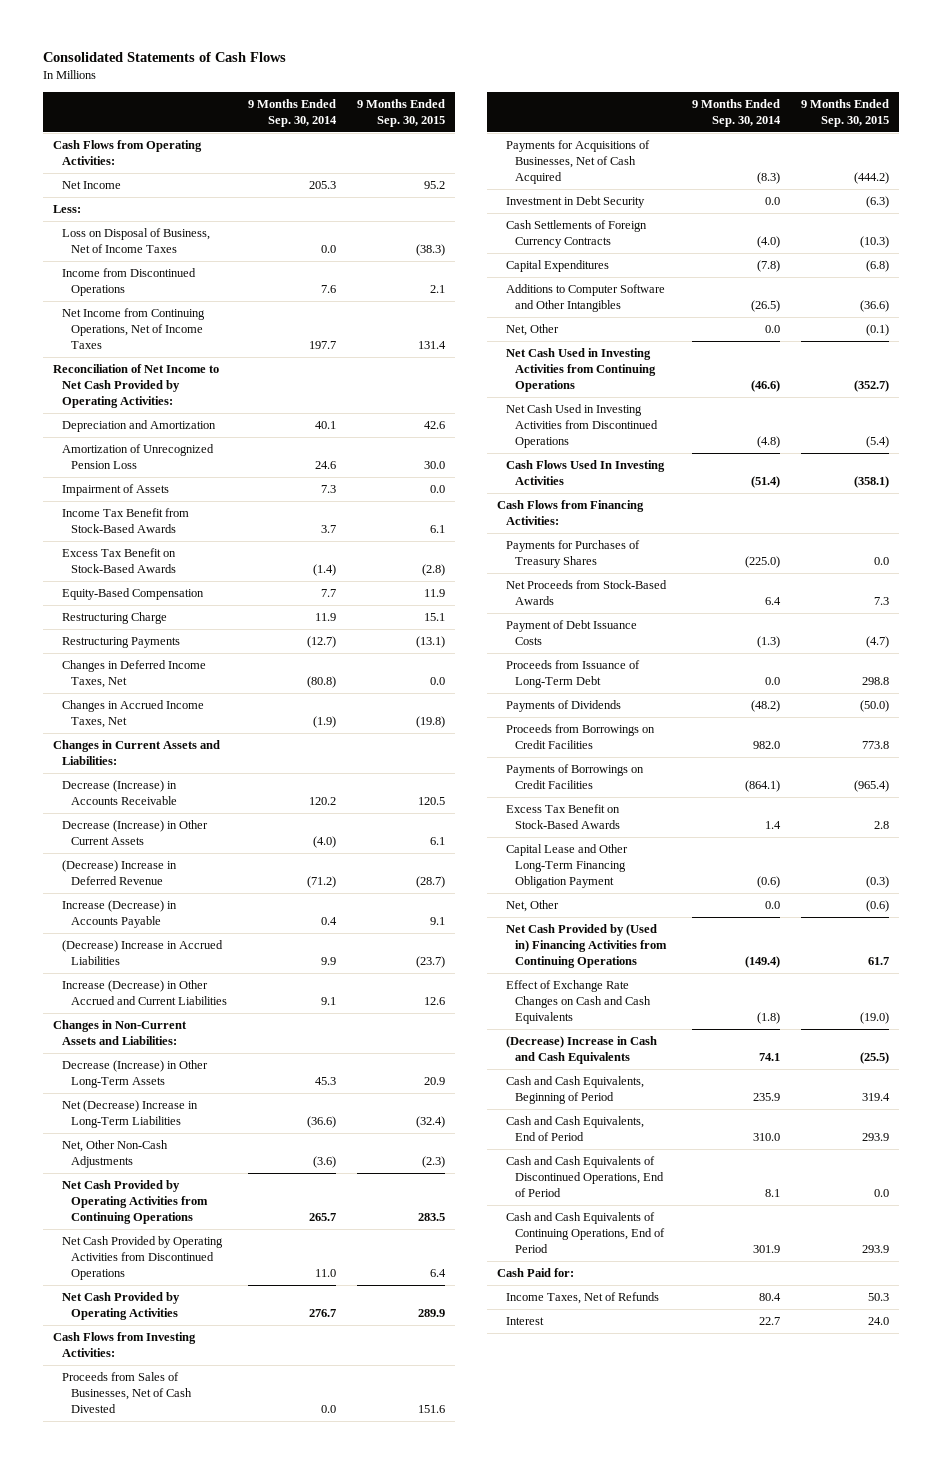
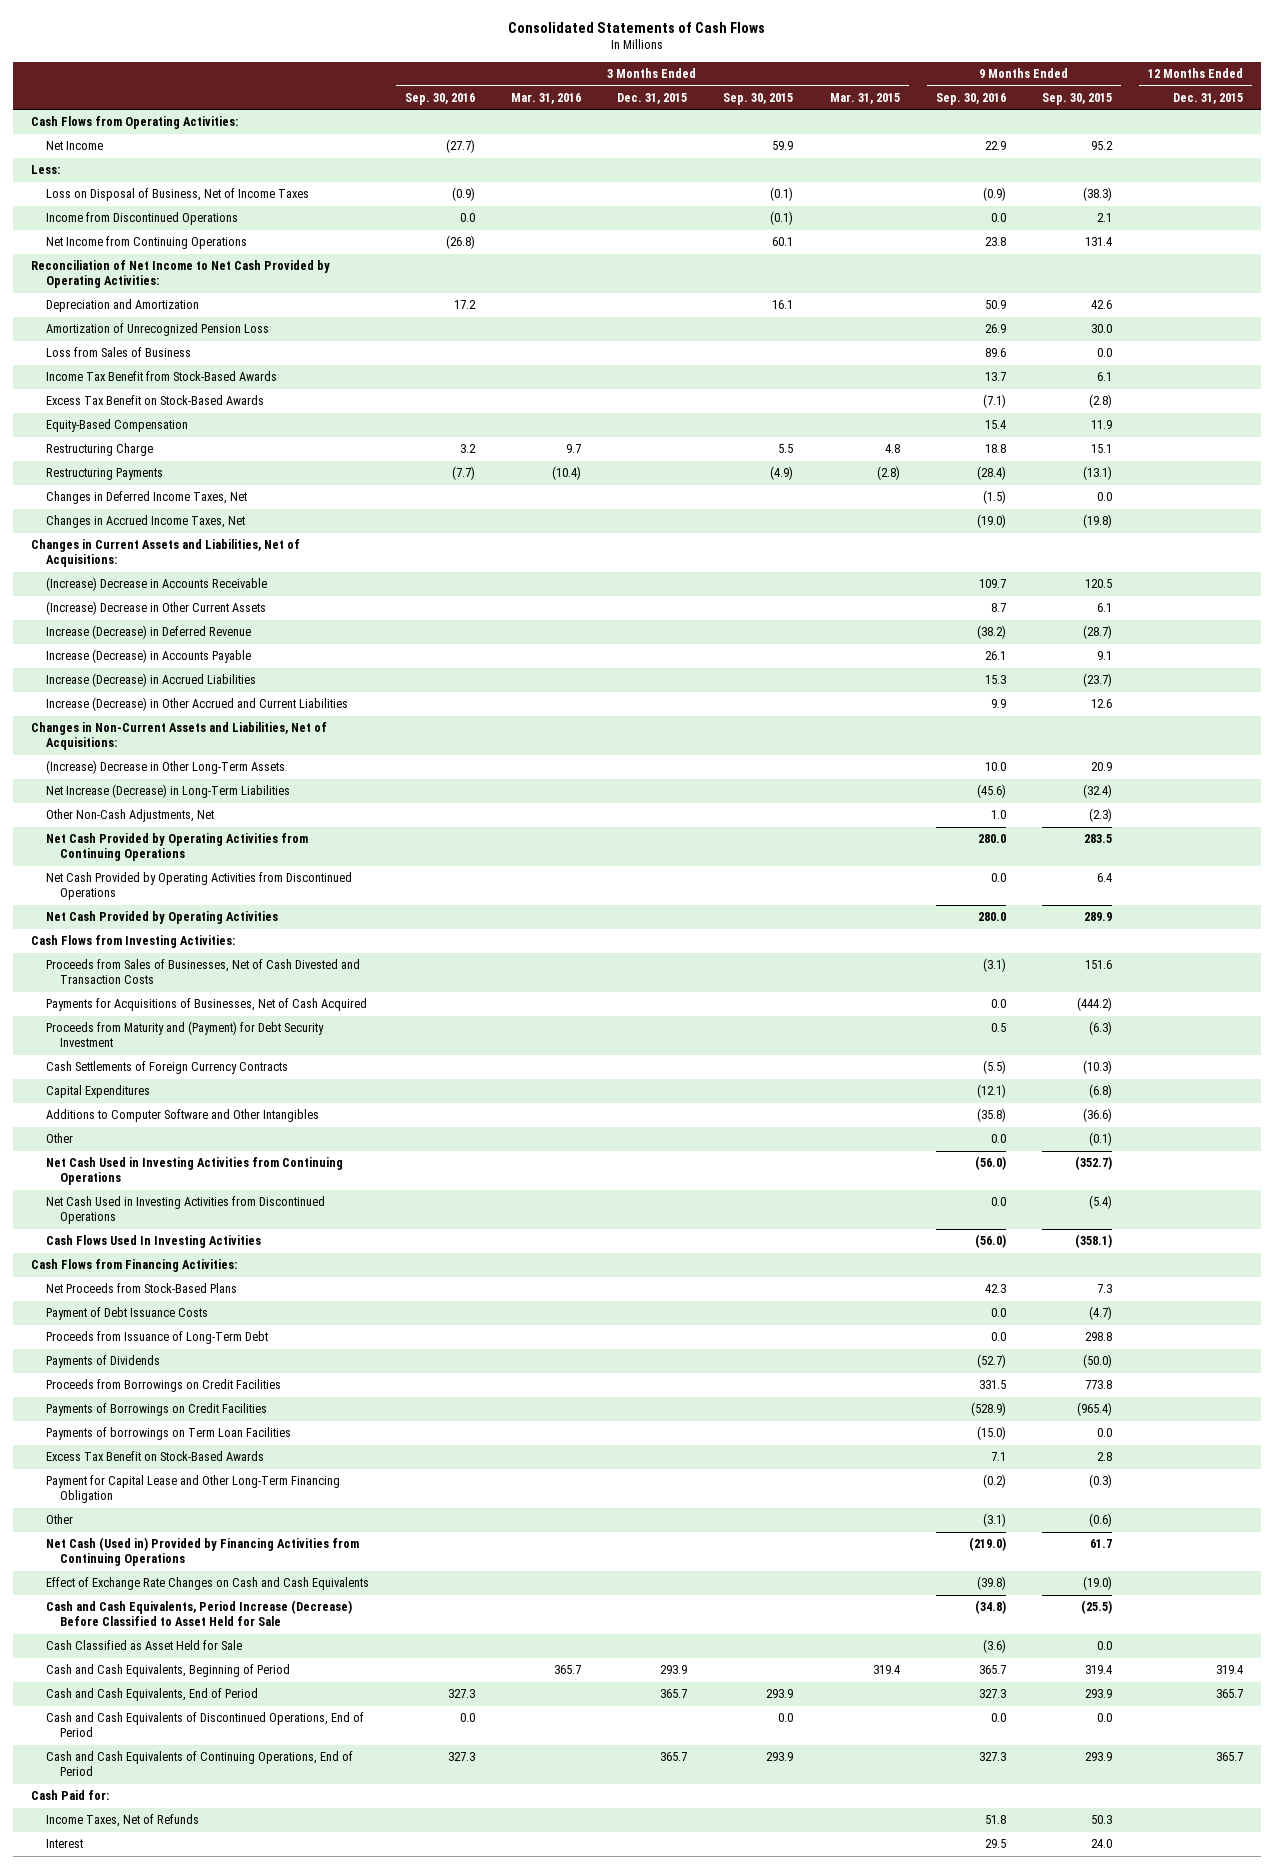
- | 9 Months Ended Sep. 30, 2014 | 9 Months Ended Sep. 30, 2015
+ | 3 Months Ended Sep. 30, 2016 | 3 Months Ended Mar. 31, 2016 | 3 Months Ended Dec. 31, 2015 | 3 Months Ended Sep. 30, 2015 | 3 Months Ended Mar. 31, 2015 | 9 Months Ended Sep. 30, 2016 | 9 Months Ended Sep. 30, 2015 | 12 Months Ended Dec. 31, 2015
- Net Income from Continuing Operations, Net of Income Taxes | 197.7 | 131.4
+ Net Income from Continuing Operations | (26.8) | | | 60.1 | | 23.8 | 131.4 |
- Impairment of Assets | 7.3 | 0.0
+ Loss from Sales of Business | | | | | | 89.6 | 0.0 |
- Changes in Current Assets and Liabilities:
- Decrease (Increase) in Accounts Receivable | 120.2 | 120.5
- Decrease (Increase) in Other Current Assets | (4.0) | 6.1
- (Decrease) Increase in Deferred Revenue | (71.2) | (28.7)
+ Changes in Current Assets and Liabilities, Net of Acquisitions:
+ (Increase) Decrease in Accounts Receivable | | | | | | 109.7 | 120.5 |
+ (Increase) Decrease in Other Current Assets | | | | | | 8.7 | 6.1 |
+ Increase (Decrease) in Deferred Revenue | | | | | | (38.2) | (28.7) |
- (Decrease) Increase in Accrued Liabilities | 9.9 | (23.7)
+ Increase (Decrease) in Accrued Liabilities | | | | | | 15.3 | (23.7) |
- Changes in Non-Current Assets and Liabilities:
- Decrease (Increase) in Other Long-Term Assets | 45.3 | 20.9
- Net (Decrease) Increase in Long-Term Liabilities | (36.6) | (32.4)
- Net, Other Non-Cash Adjustments | (3.6) | (2.3)
+ Changes in Non-Current Assets and Liabilities, Net of Acquisitions:
+ (Increase) Decrease in Other Long-Term Assets | | | | | | 10.0 | 20.9 |
+ Net Increase (Decrease) in Long-Term Liabilities | | | | | | (45.6) | (32.4) |
+ Other Non-Cash Adjustments, Net | | | | | | 1.0 | (2.3) |
- Proceeds from Sales of Businesses, Net of Cash Divested | 0.0 | 151.6
+ Proceeds from Sales of Businesses, Net of Cash Divested and Transaction Costs | | | | | | (3.1) | 151.6 |
- Investment in Debt Security | 0.0 | (6.3)
+ Proceeds from Maturity and (Payment) for Debt Security Investment | | | | | | 0.5 | (6.3) |
- Net, Other | 0.0 | (0.1)
+ Other | | | | | | 0.0 | (0.1) |
- Payments for Purchases of Treasury Shares | (225.0) | 0.0
- Net Proceeds from Stock-Based Awards | 6.4 | 7.3
+ Net Proceeds from Stock-Based Plans | | | | | | 42.3 | 7.3 |
+ Payments of borrowings on Term Loan Facilities | | | | | | (15.0) | 0.0 |
- Capital Lease and Other Long-Term Financing Obligation Payment | (0.6) | (0.3)
- Net, Other | 0.0 | (0.6)
- Net Cash Provided by (Used in) Financing Activities from Continuing Operations | (149.4) | 61.7
+ Payment for Capital Lease and Other Long-Term Financing Obligation | | | | | | (0.2) | (0.3) |
+ Other | | | | | | (3.1) | (0.6) |
+ Net Cash (Used in) Provided by Financing Activities from Continuing Operations | | | | | | (219.0) | 61.7 |
- (Decrease) Increase in Cash and Cash Equivalents | 74.1 | (25.5)
+ Cash and Cash Equivalents, Period Increase (Decrease) Before Classified to Asset Held for Sale | | | | | | (34.8) | (25.5) |
+ Cash Classified as Asset Held for Sale | | | | | | (3.6) | 0.0 |

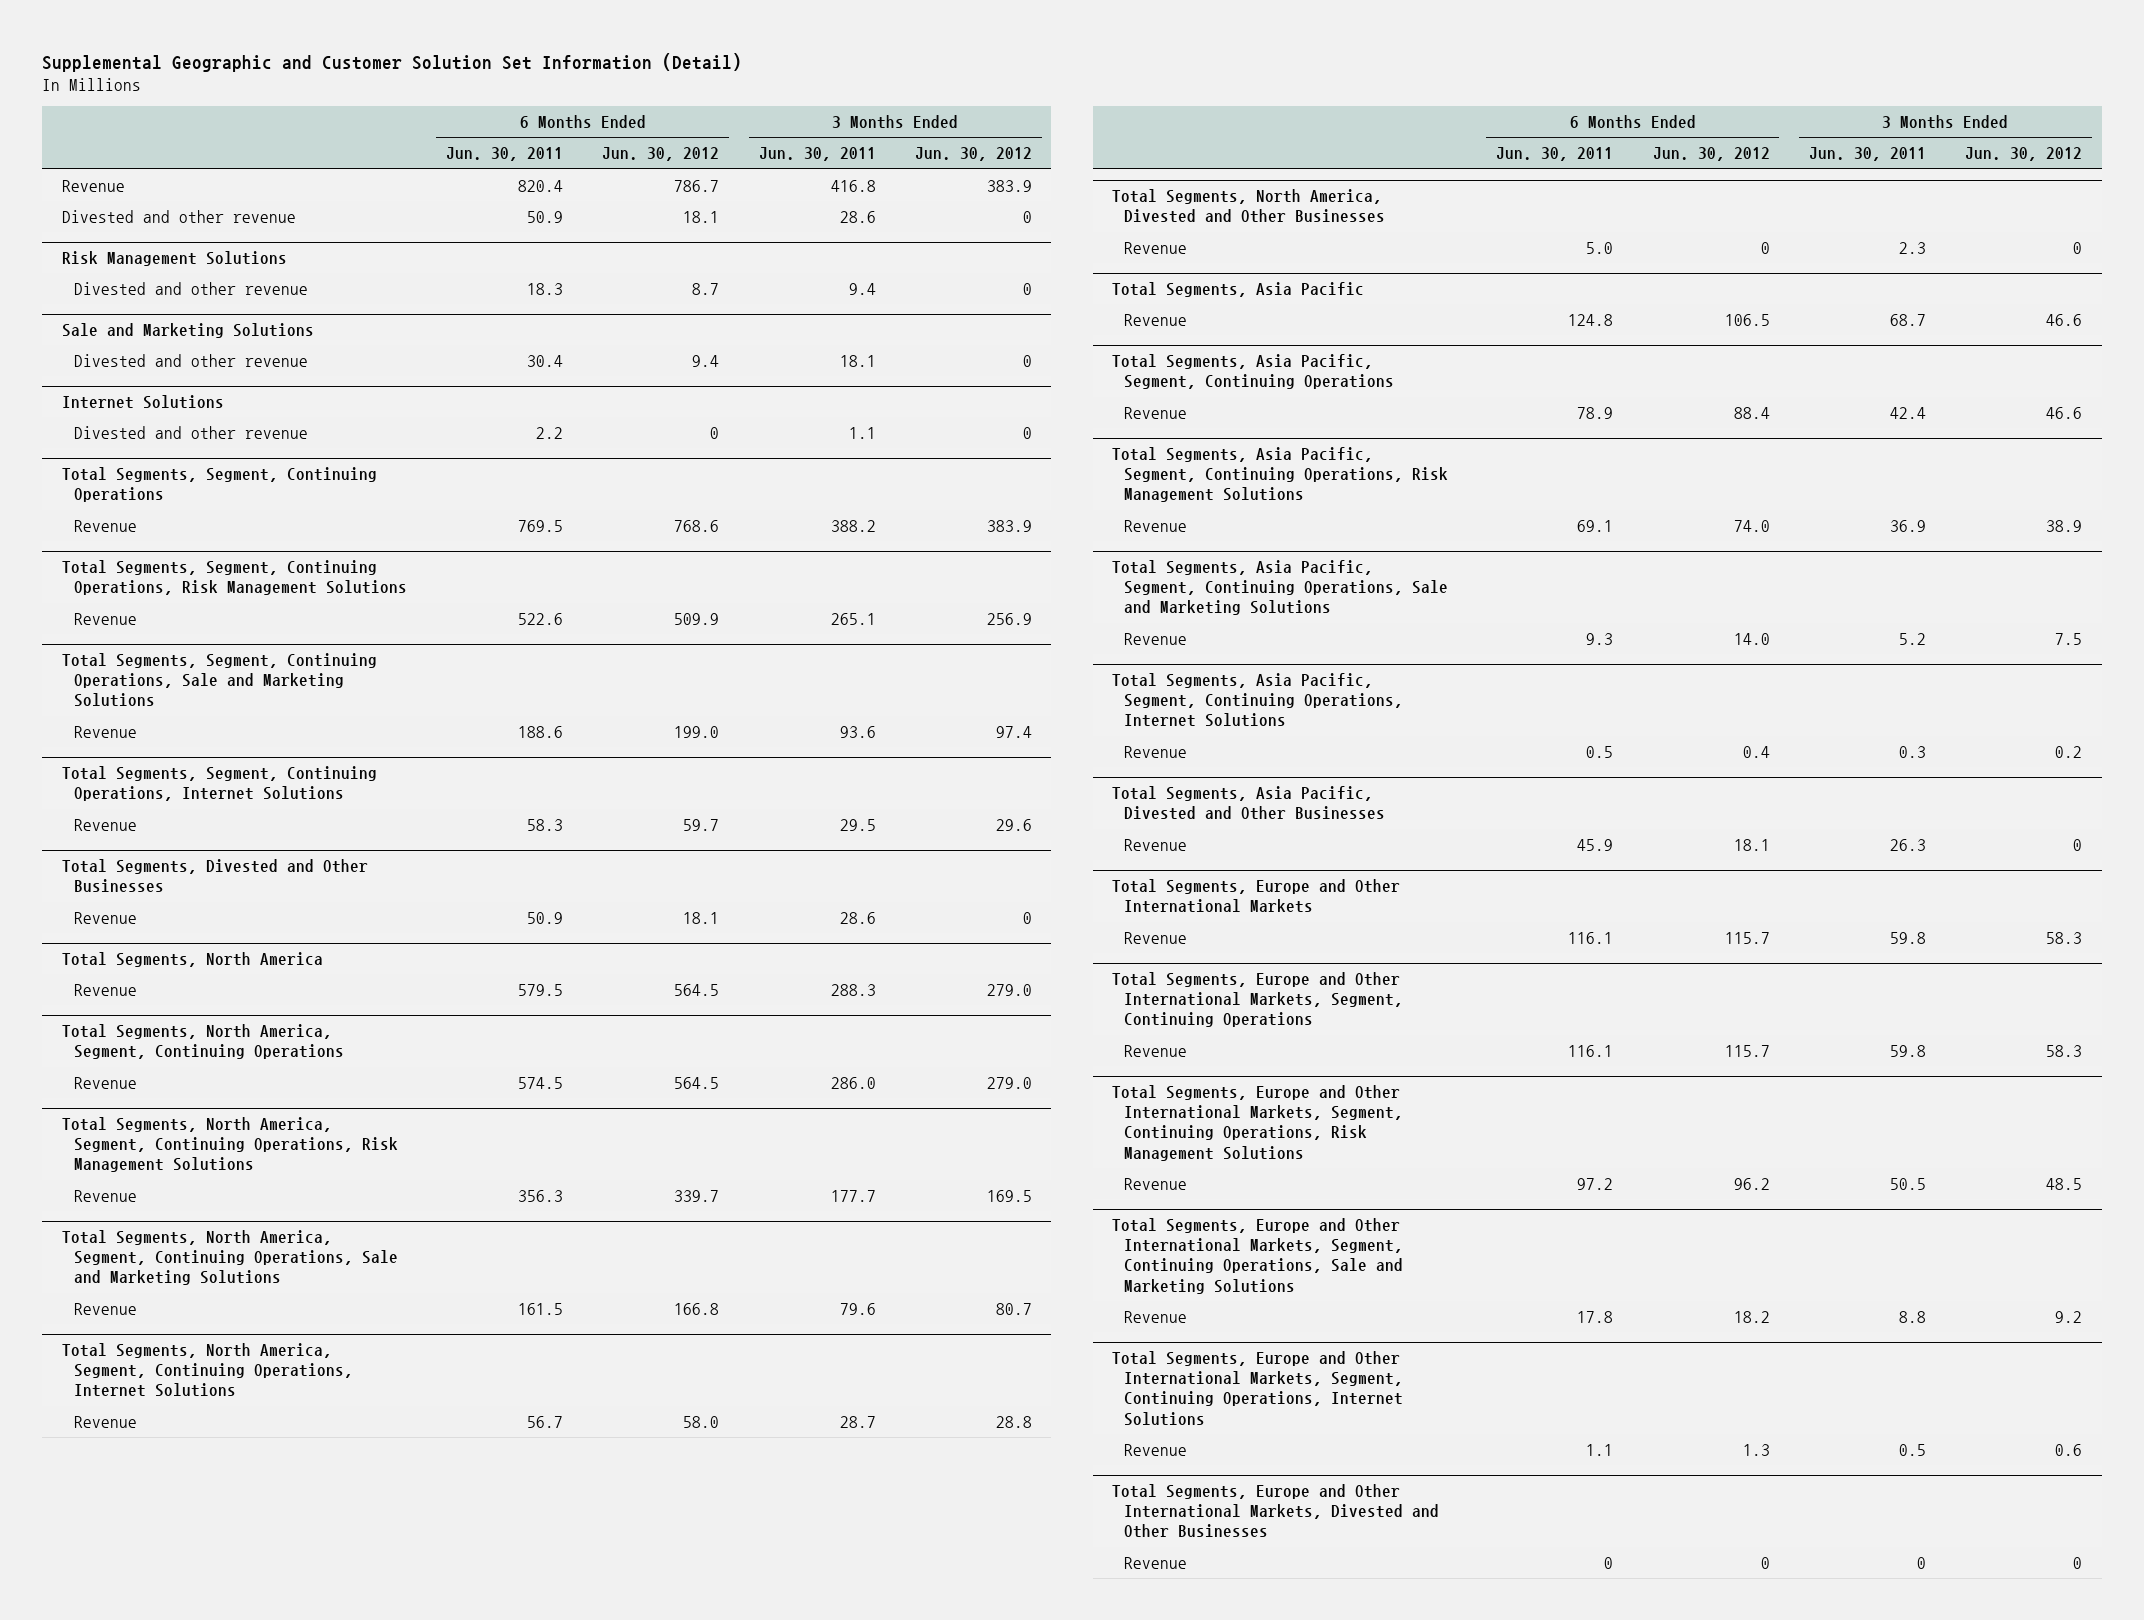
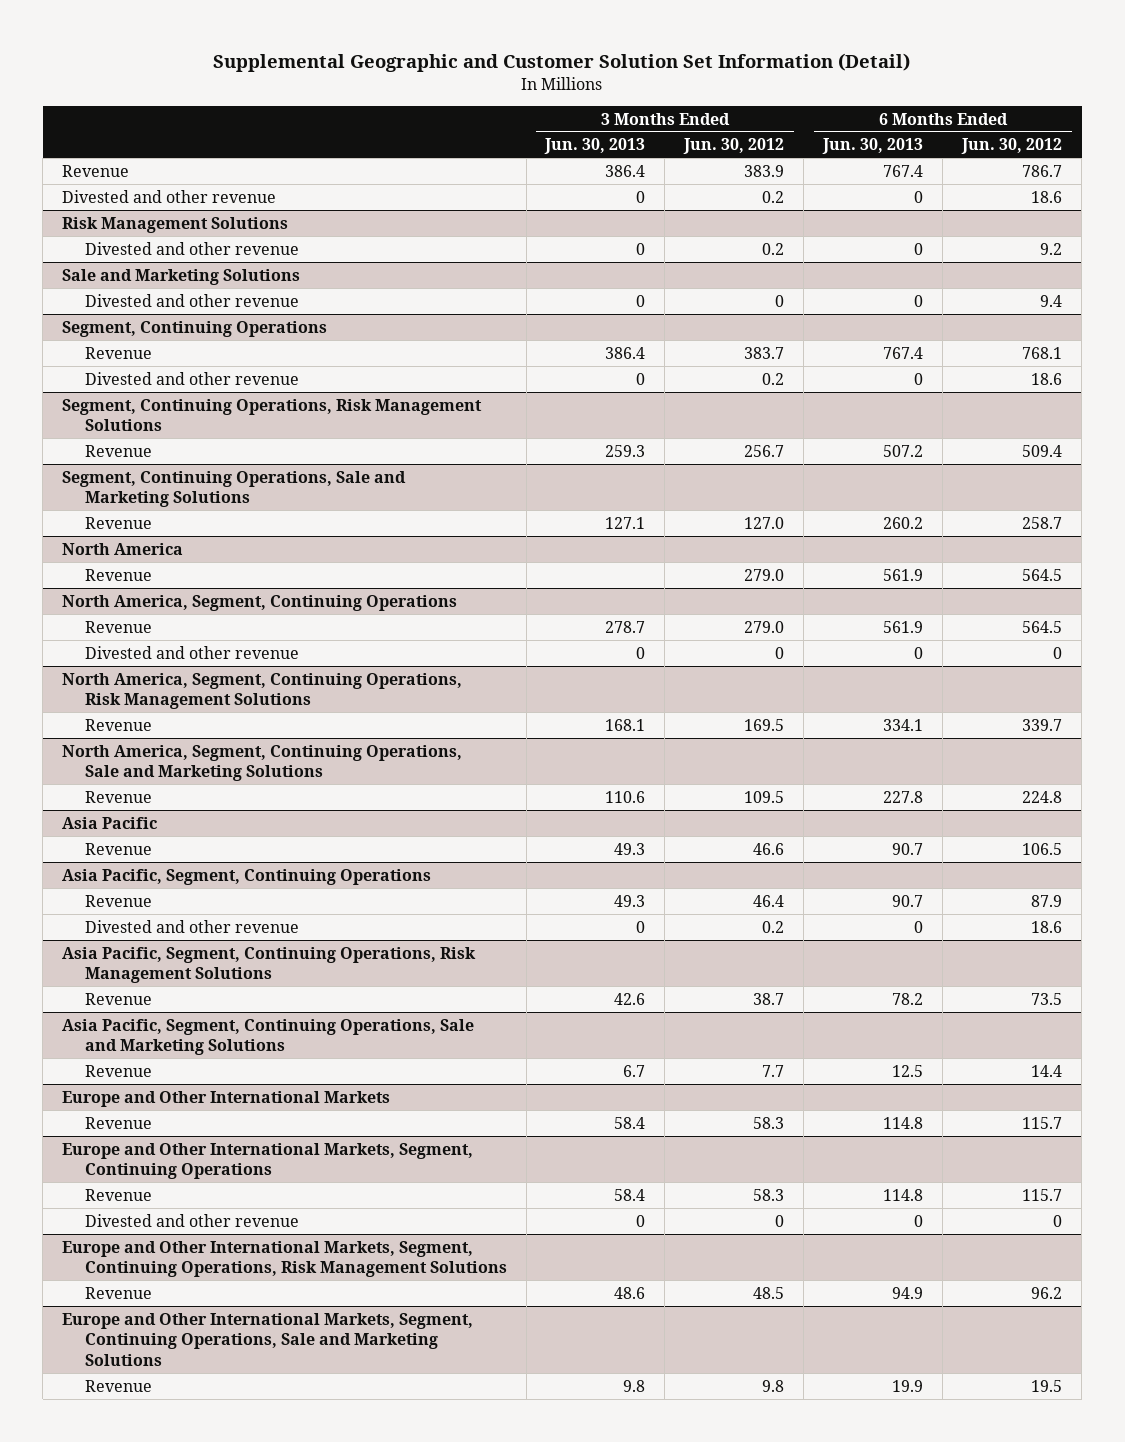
- | 6 Months Ended Jun. 30, 2011 | 6 Months Ended Jun. 30, 2012 | 3 Months Ended Jun. 30, 2011 | 3 Months Ended Jun. 30, 2012
+ | 3 Months Ended Jun. 30, 2013 | 3 Months Ended Jun. 30, 2012 | 6 Months Ended Jun. 30, 2013 | 6 Months Ended Jun. 30, 2012
- Divested and other revenue | 50.9 | 18.1 | 28.6 | 0
+ Divested and other revenue | 0 | 0.2 | 0 | 18.6
@ Risk Management Solutions
- Divested and other revenue | 18.3 | 8.7 | 9.4 | 0
+ Divested and other revenue | 0 | 0.2 | 0 | 9.2
- Internet Solutions
- Divested and other revenue | 2.2 | 0 | 1.1 | 0
- Total Segments, Segment, Continuing Operations
- Revenue | 769.5 | 768.6 | 388.2 | 383.9
- Total Segments, Segment, Continuing Operations, Risk Management Solutions
- Revenue | 522.6 | 509.9 | 265.1 | 256.9
- Total Segments, Segment, Continuing Operations, Sale and Marketing Solutions
- Revenue | 188.6 | 199.0 | 93.6 | 97.4
- Total Segments, Segment, Continuing Operations, Internet Solutions
- Revenue | 58.3 | 59.7 | 29.5 | 29.6
- Total Segments, Divested and Other Businesses
- Revenue | 50.9 | 18.1 | 28.6 | 0
- Total Segments, North America
+ Segment, Continuing Operations
+ Revenue | 386.4 | 383.7 | 767.4 | 768.1
+ Divested and other revenue | 0 | 0.2 | 0 | 18.6
+ Segment, Continuing Operations, Risk Management Solutions
+ Revenue | 259.3 | 256.7 | 507.2 | 509.4
+ Segment, Continuing Operations, Sale and Marketing Solutions
+ Revenue | 127.1 | 127.0 | 260.2 | 258.7
+ North America
- Total Segments, North America, Segment, Continuing Operations
+ North America, Segment, Continuing Operations
- Total Segments, North America, Segment, Continuing Operations, Risk Management Solutions
+ Divested and other revenue | 0 | 0 | 0 | 0
+ North America, Segment, Continuing Operations, Risk Management Solutions
- Total Segments, North America, Segment, Continuing Operations, Sale and Marketing Solutions
- Revenue | 161.5 | 166.8 | 79.6 | 80.7
- Total Segments, North America, Segment, Continuing Operations, Internet Solutions
- Revenue | 56.7 | 58.0 | 28.7 | 28.8
- Total Segments, North America, Divested and Other Businesses
- Revenue | 5.0 | 0 | 2.3 | 0
- Total Segments, Asia Pacific
+ North America, Segment, Continuing Operations, Sale and Marketing Solutions
+ Revenue | 110.6 | 109.5 | 227.8 | 224.8
+ Asia Pacific
- Total Segments, Asia Pacific, Segment, Continuing Operations
- Revenue | 78.9 | 88.4 | 42.4 | 46.6
- Total Segments, Asia Pacific, Segment, Continuing Operations, Risk Management Solutions
- Revenue | 69.1 | 74.0 | 36.9 | 38.9
- Total Segments, Asia Pacific, Segment, Continuing Operations, Sale and Marketing Solutions
- Revenue | 9.3 | 14.0 | 5.2 | 7.5
- Total Segments, Asia Pacific, Segment, Continuing Operations, Internet Solutions
- Revenue | 0.5 | 0.4 | 0.3 | 0.2
- Total Segments, Asia Pacific, Divested and Other Businesses
- Revenue | 45.9 | 18.1 | 26.3 | 0
- Total Segments, Europe and Other International Markets
+ Asia Pacific, Segment, Continuing Operations
+ Revenue | 49.3 | 46.4 | 90.7 | 87.9
+ Divested and other revenue | 0 | 0.2 | 0 | 18.6
+ Asia Pacific, Segment, Continuing Operations, Risk Management Solutions
+ Revenue | 42.6 | 38.7 | 78.2 | 73.5
+ Asia Pacific, Segment, Continuing Operations, Sale and Marketing Solutions
+ Revenue | 6.7 | 7.7 | 12.5 | 14.4
+ Europe and Other International Markets
- Total Segments, Europe and Other International Markets, Segment, Continuing Operations
+ Europe and Other International Markets, Segment, Continuing Operations
- Total Segments, Europe and Other International Markets, Segment, Continuing Operations, Risk Management Solutions
+ Divested and other revenue | 0 | 0 | 0 | 0
+ Europe and Other International Markets, Segment, Continuing Operations, Risk Management Solutions
- Total Segments, Europe and Other International Markets, Segment, Continuing Operations, Sale and Marketing Solutions
- Revenue | 17.8 | 18.2 | 8.8 | 9.2
- Total Segments, Europe and Other International Markets, Segment, Continuing Operations, Internet Solutions
- Revenue | 1.1 | 1.3 | 0.5 | 0.6
- Total Segments, Europe and Other International Markets, Divested and Other Businesses
- Revenue | 0 | 0 | 0 | 0
+ Europe and Other International Markets, Segment, Continuing Operations, Sale and Marketing Solutions
+ Revenue | 9.8 | 9.8 | 19.9 | 19.5

